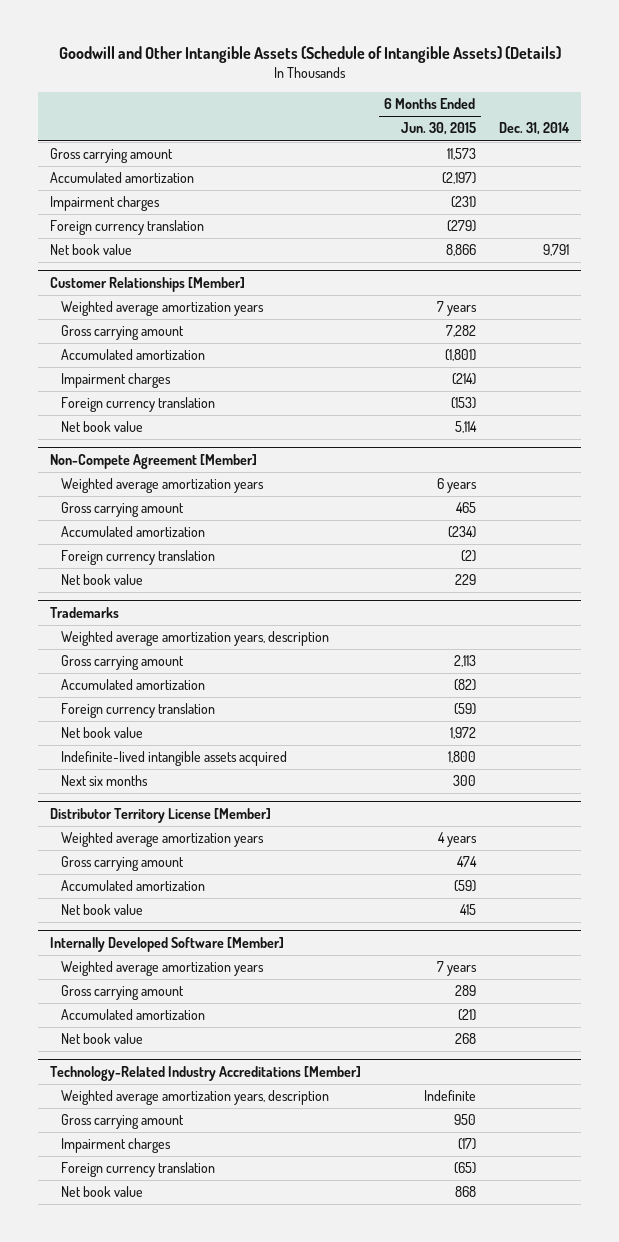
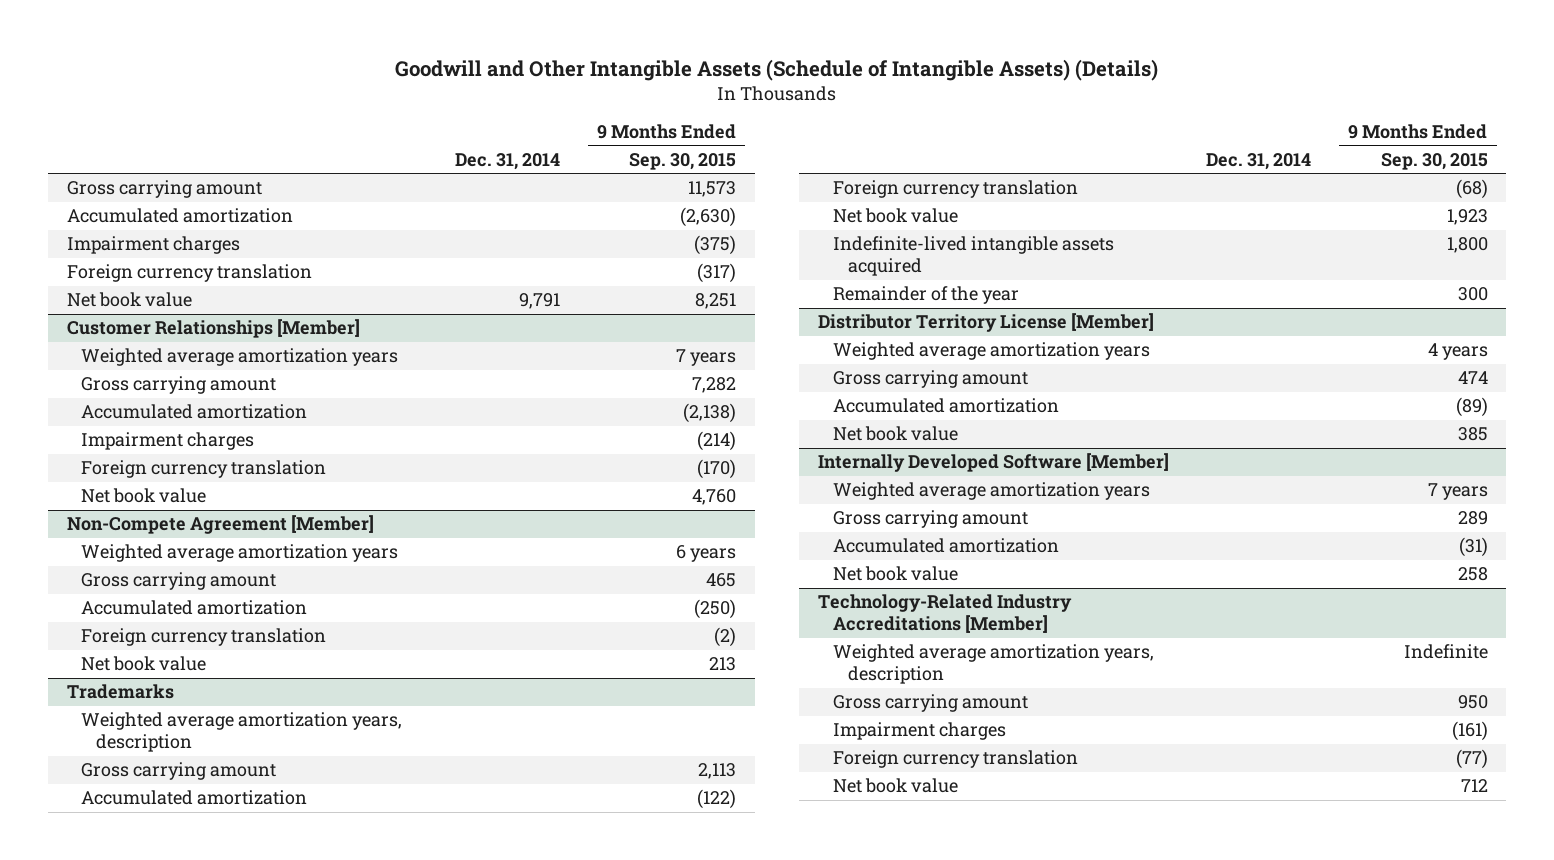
- | 6 Months Ended Jun. 30, 2015 | Dec. 31, 2014
+ | Dec. 31, 2014 | 9 Months Ended Sep. 30, 2015
@ Trademarks
- Next six months | 300 |
+ Remainder of the year | | 300

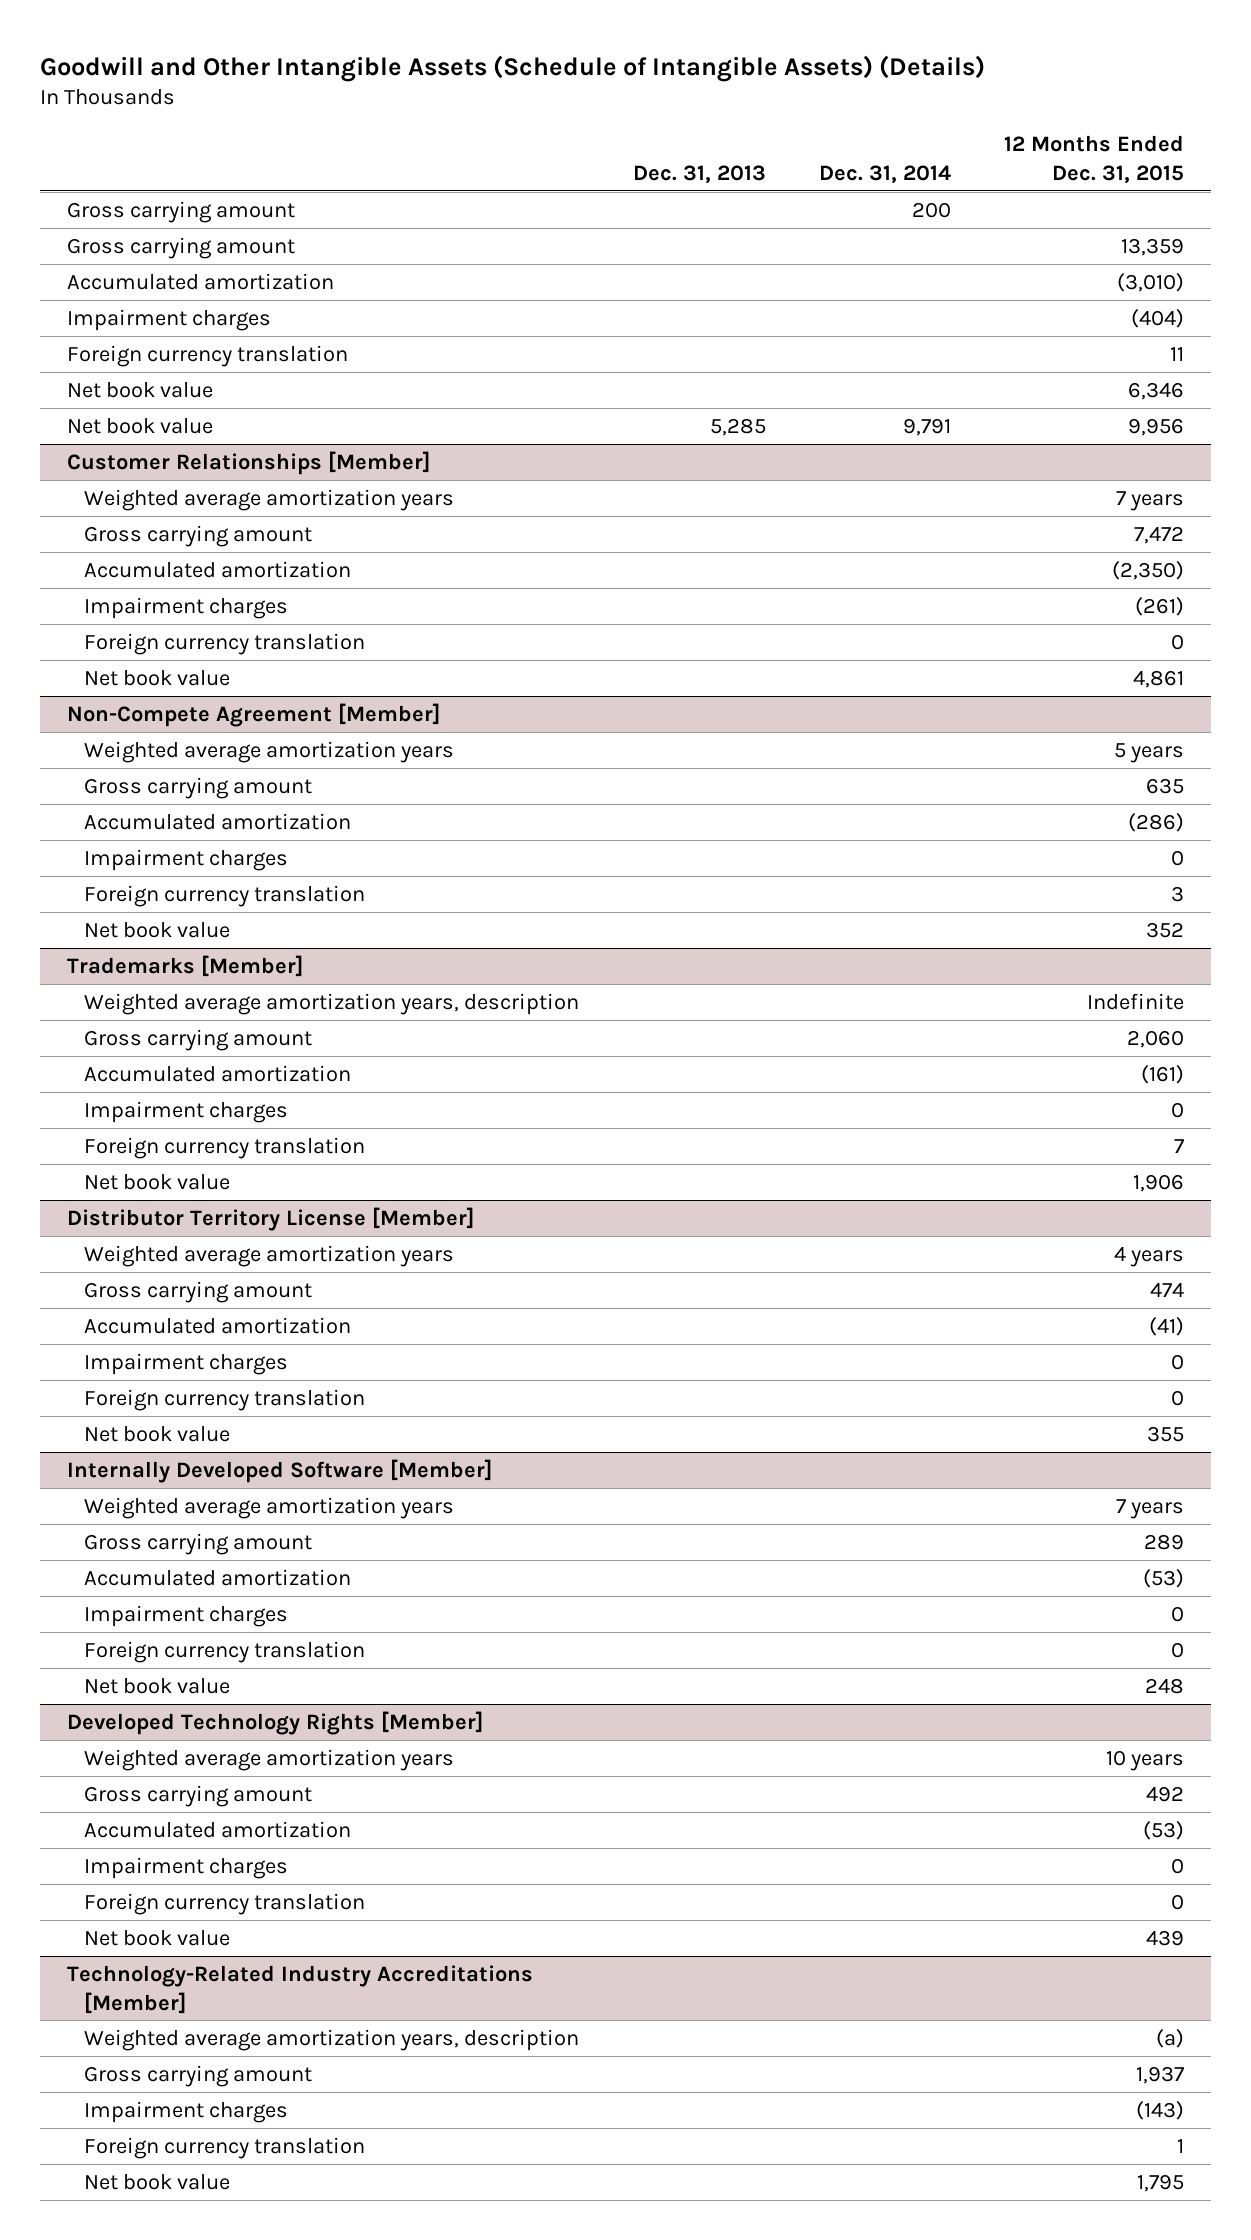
- | Dec. 31, 2014 | 9 Months Ended Sep. 30, 2015
+ | Dec. 31, 2013 | Dec. 31, 2014 | 12 Months Ended Dec. 31, 2015
+ Gross carrying amount | | 200 |
+ Net book value | | | 6,346
@ Non-Compete Agreement [Member]
+ Impairment charges | | | 0
- Trademarks
+ Trademarks [Member]
+ Impairment charges | | | 0
- Indefinite-lived intangible assets acquired | | 1,800
- Remainder of the year | | 300
@ Distributor Territory License [Member]
+ Impairment charges | | | 0
+ Foreign currency translation | | | 0
@ Internally Developed Software [Member]
+ Impairment charges | | | 0
+ Foreign currency translation | | | 0
+ Developed Technology Rights [Member]
+ Weighted average amortization years | | | 10 years
+ Gross carrying amount | | | 492
+ Accumulated amortization | | | (53)
+ Impairment charges | | | 0
+ Foreign currency translation | | | 0
+ Net book value | | | 439

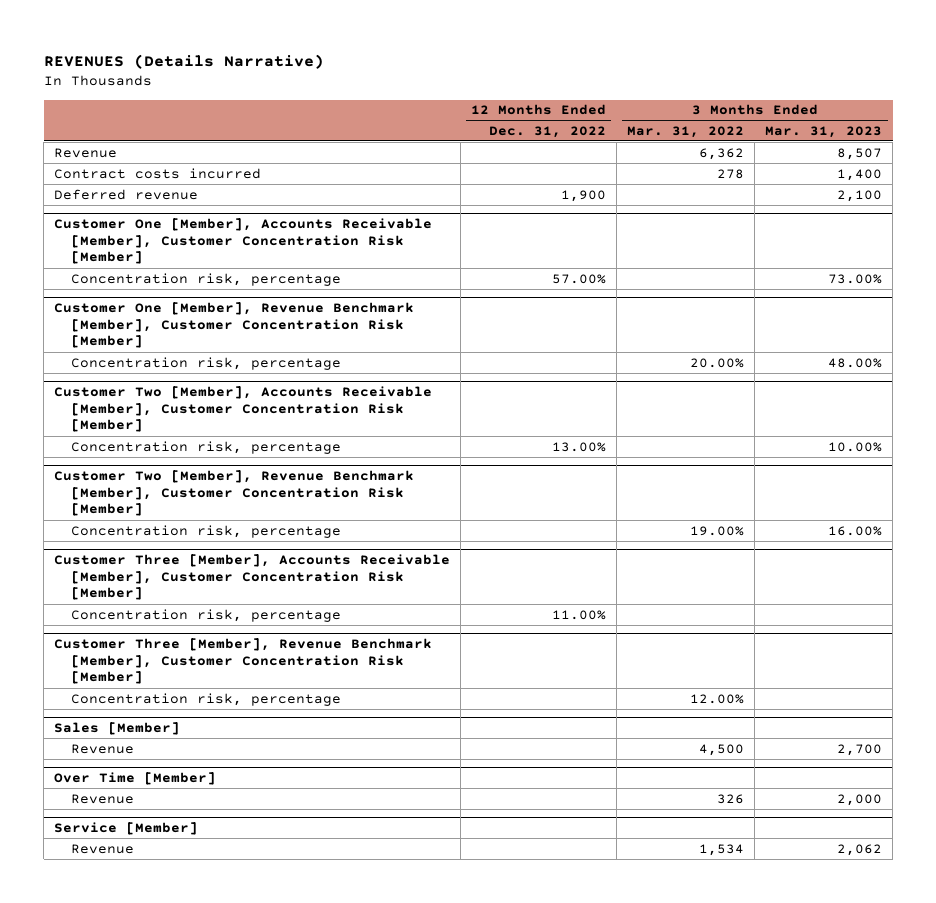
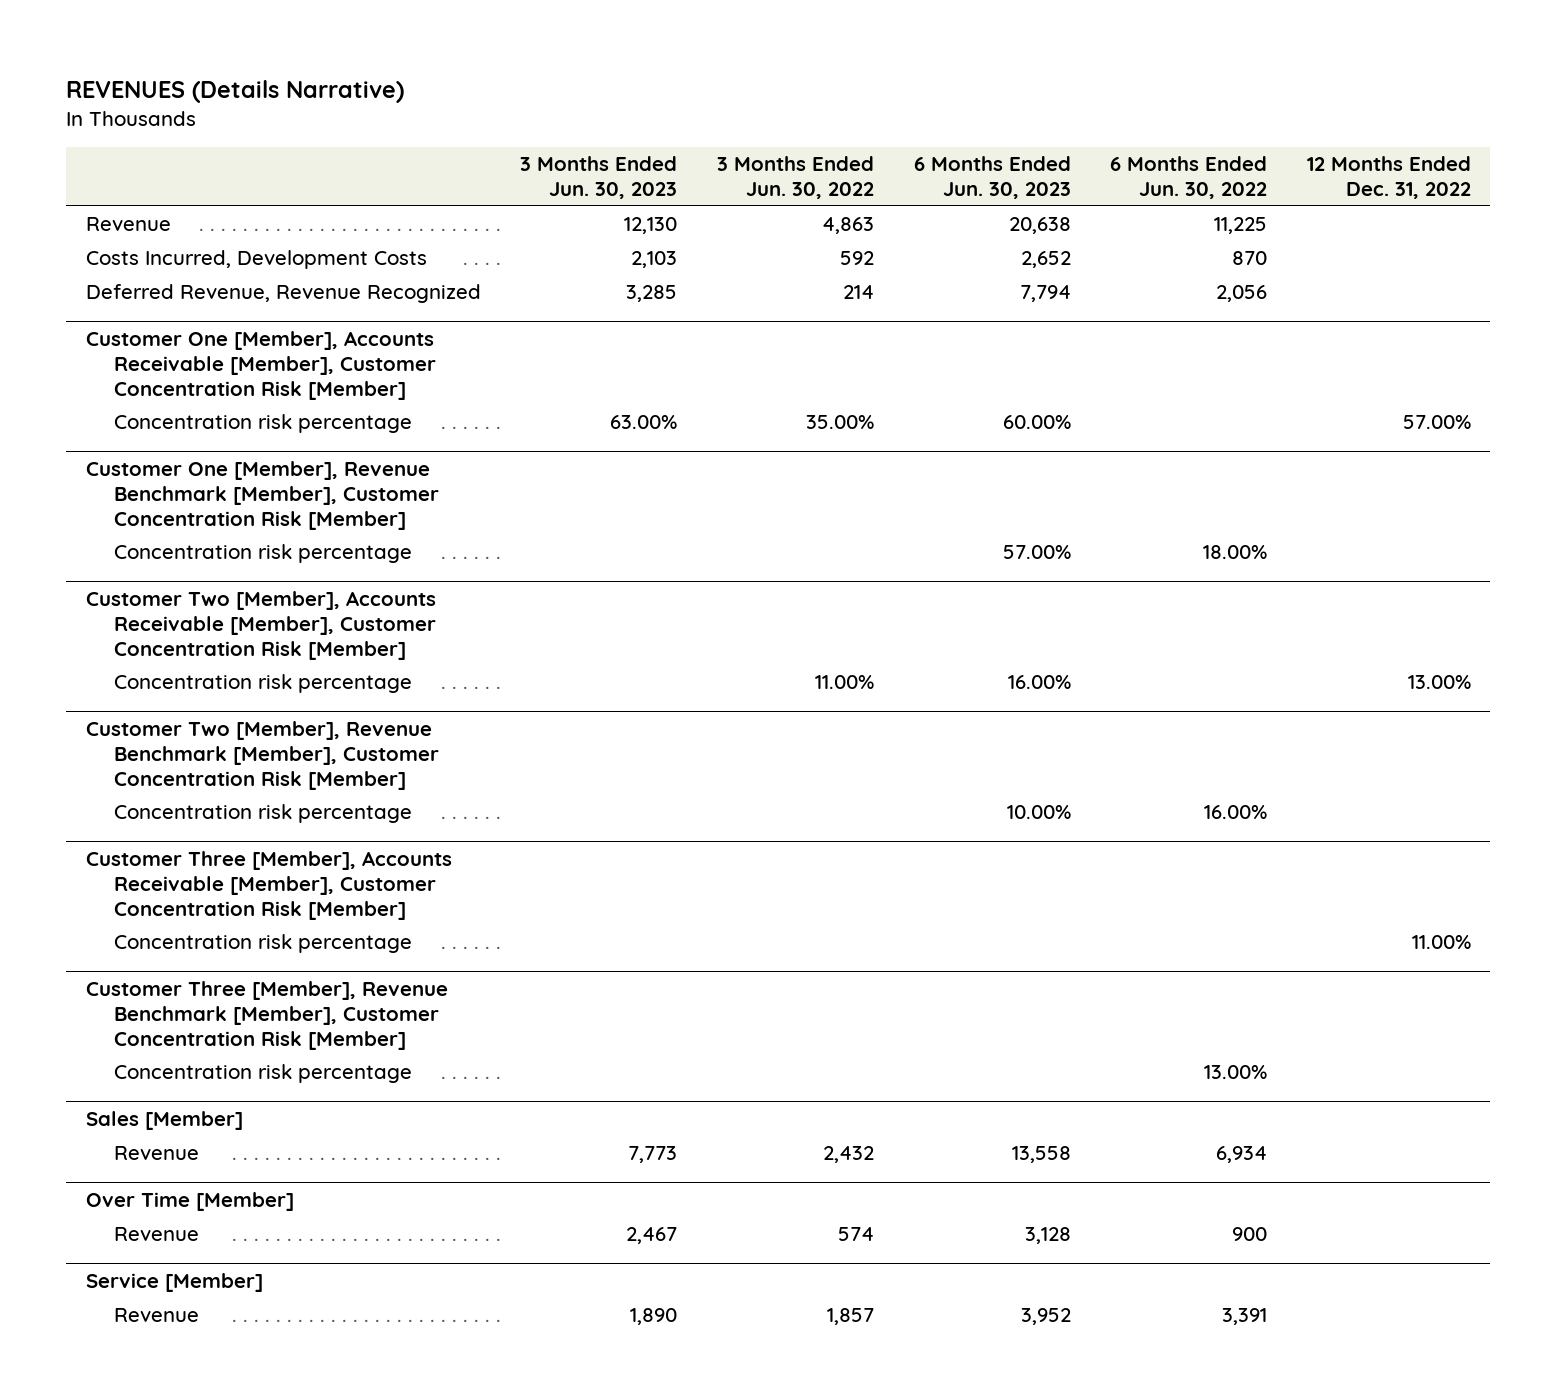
- | 12 Months Ended Dec. 31, 2022 | 3 Months Ended Mar. 31, 2022 | 3 Months Ended Mar. 31, 2023
+ | 3 Months Ended Jun. 30, 2023 | 3 Months Ended Jun. 30, 2022 | 6 Months Ended Jun. 30, 2023 | 6 Months Ended Jun. 30, 2022 | 12 Months Ended Dec. 31, 2022
- Contract costs incurred | | 278 | 1,400
- Deferred revenue | 1,900 | | 2,100
+ Costs Incurred, Development Costs | 2,103 | 592 | 2,652 | 870 |
+ Deferred Revenue, Revenue Recognized | 3,285 | 214 | 7,794 | 2,056 |
@ Customer One [Member], Accounts Receivable [Member], Customer Concentration Risk [Member]
- Concentration risk, percentage | 57.00% | | 73.00%
+ Concentration risk percentage | 63.00% | 35.00% | 60.00% | | 57.00%
@ Customer One [Member], Revenue Benchmark [Member], Customer Concentration Risk [Member]
- Concentration risk, percentage | | 20.00% | 48.00%
+ Concentration risk percentage | | | 57.00% | 18.00% |
@ Customer Two [Member], Accounts Receivable [Member], Customer Concentration Risk [Member]
- Concentration risk, percentage | 13.00% | | 10.00%
+ Concentration risk percentage | | 11.00% | 16.00% | | 13.00%
@ Customer Two [Member], Revenue Benchmark [Member], Customer Concentration Risk [Member]
- Concentration risk, percentage | | 19.00% | 16.00%
+ Concentration risk percentage | | | 10.00% | 16.00% |
@ Customer Three [Member], Accounts Receivable [Member], Customer Concentration Risk [Member]
- Concentration risk, percentage | 11.00% | |
+ Concentration risk percentage | | | | | 11.00%
@ Customer Three [Member], Revenue Benchmark [Member], Customer Concentration Risk [Member]
- Concentration risk, percentage | | 12.00% |
+ Concentration risk percentage | | | | 13.00% |

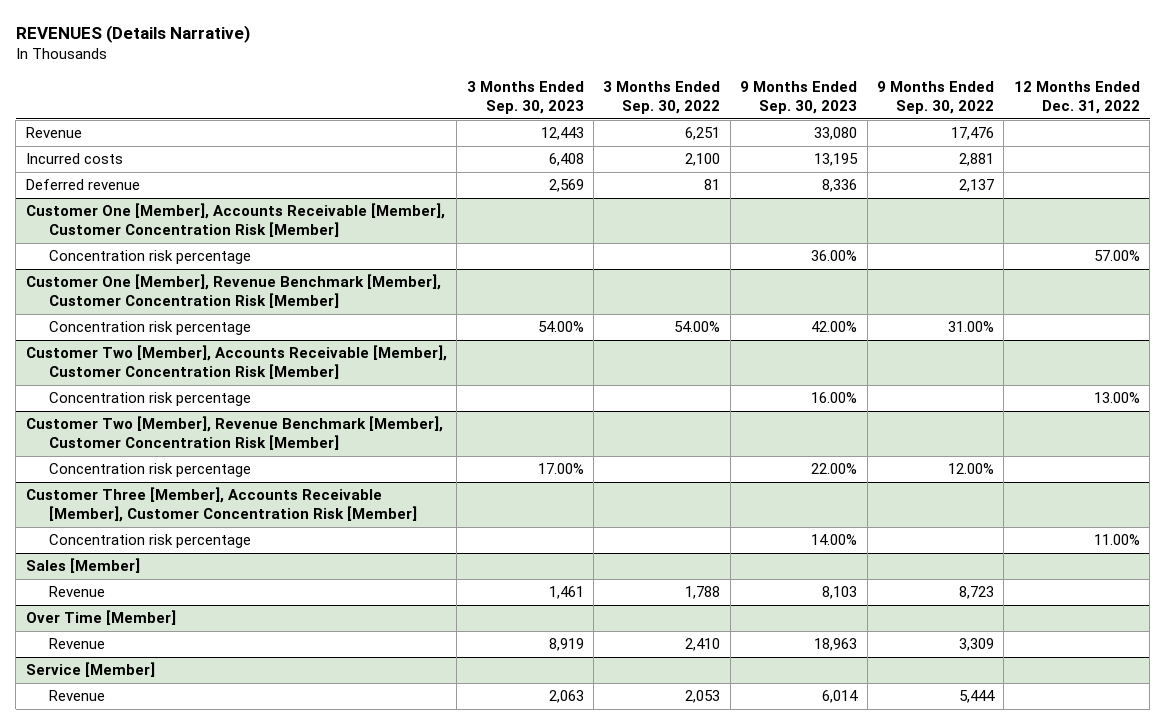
- | 3 Months Ended Jun. 30, 2023 | 3 Months Ended Jun. 30, 2022 | 6 Months Ended Jun. 30, 2023 | 6 Months Ended Jun. 30, 2022 | 12 Months Ended Dec. 31, 2022
+ | 3 Months Ended Sep. 30, 2023 | 3 Months Ended Sep. 30, 2022 | 9 Months Ended Sep. 30, 2023 | 9 Months Ended Sep. 30, 2022 | 12 Months Ended Dec. 31, 2022
- Costs Incurred, Development Costs | 2,103 | 592 | 2,652 | 870 |
- Deferred Revenue, Revenue Recognized | 3,285 | 214 | 7,794 | 2,056 |
+ Incurred costs | 6,408 | 2,100 | 13,195 | 2,881 |
+ Deferred revenue | 2,569 | 81 | 8,336 | 2,137 |
- Customer Three [Member], Revenue Benchmark [Member], Customer Concentration Risk [Member]
- Concentration risk percentage | | | | 13.00% |

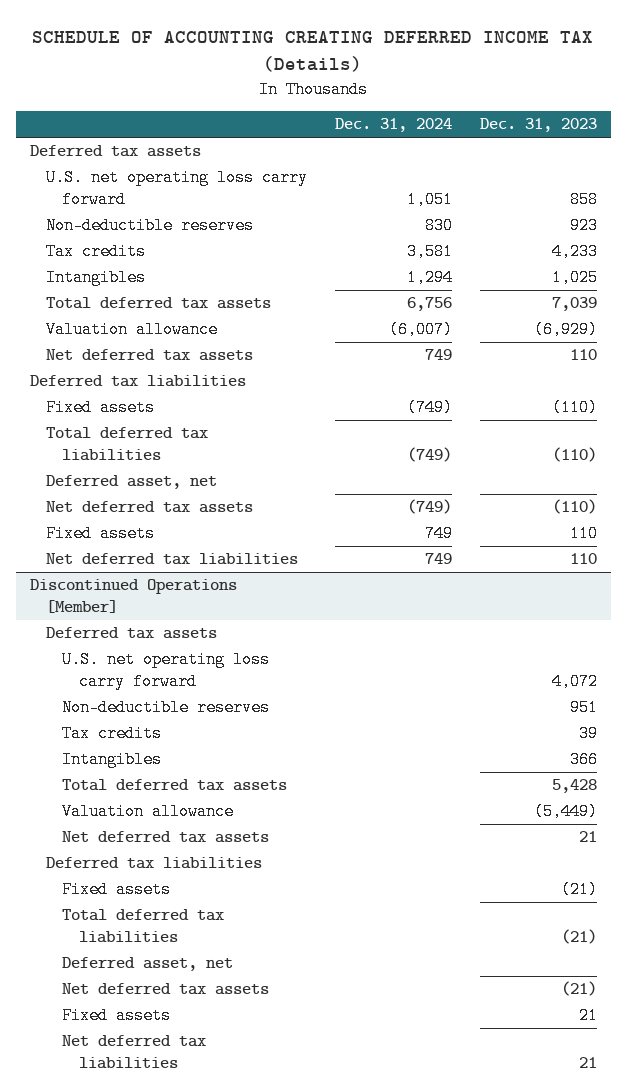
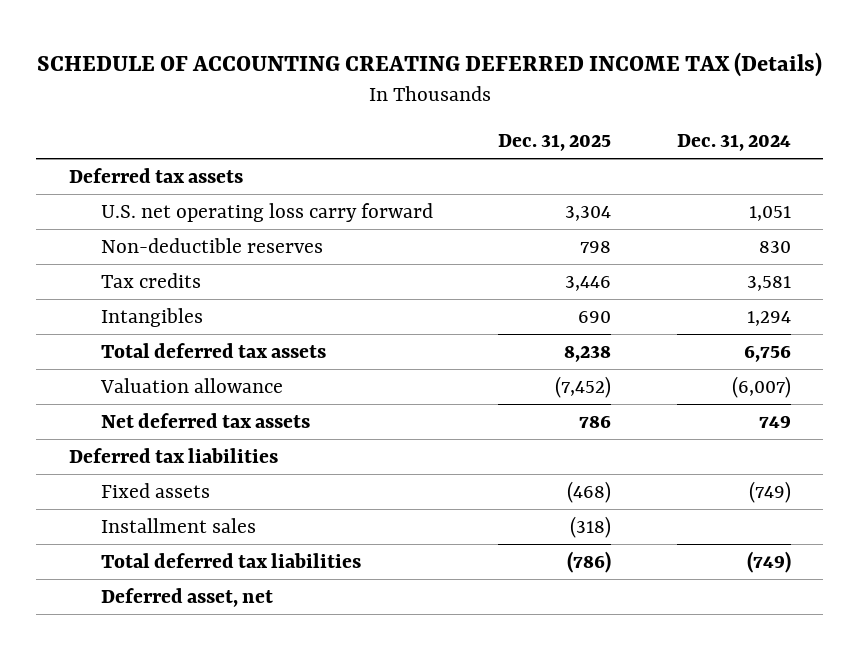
- | Dec. 31, 2024 | Dec. 31, 2023
+ | Dec. 31, 2025 | Dec. 31, 2024
+ Installment sales | (318) |
- Net deferred tax assets | (749) | (110)
- Fixed assets | 749 | 110
- Net deferred tax liabilities | 749 | 110
- Discontinued Operations [Member]
- Deferred tax assets
- U.S. net operating loss carry forward | | 4,072
- Non-deductible reserves | | 951
- Tax credits | | 39
- Intangibles | | 366
- Total deferred tax assets | | 5,428
- Valuation allowance | | (5,449)
- Net deferred tax assets | | 21
- Deferred tax liabilities
- Fixed assets | | (21)
- Total deferred tax liabilities | | (21)
- Deferred asset, net
- Net deferred tax assets | | (21)
- Fixed assets | | 21
- Net deferred tax liabilities | | 21

